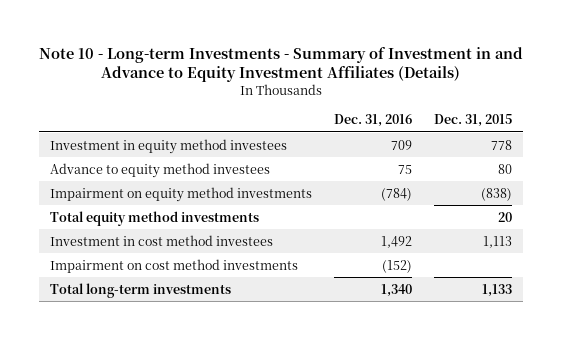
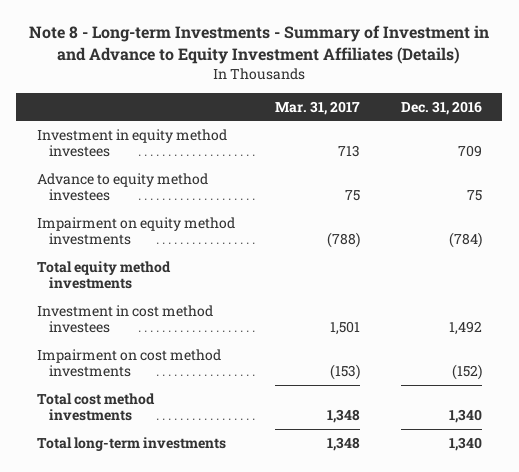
- Note 10 - Long-term Investments - Summary of Investment in and Advance to Equity Investment Affiliates (Details)
+ Note 8 - Long-term Investments - Summary of Investment in and Advance to Equity Investment Affiliates (Details)
- | Dec. 31, 2016 | Dec. 31, 2015
+ | Mar. 31, 2017 | Dec. 31, 2016
+ Total cost method investments | 1,348 | 1,340

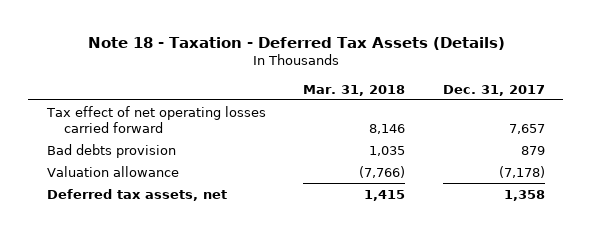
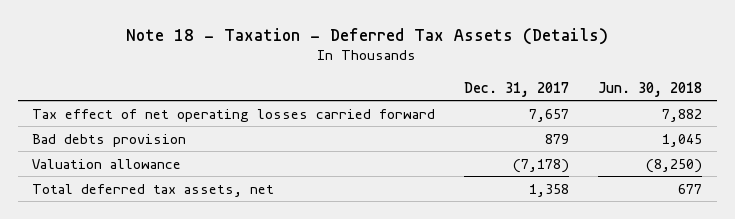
- | Mar. 31, 2018 | Dec. 31, 2017
+ | Dec. 31, 2017 | Jun. 30, 2018
- Deferred tax assets, net | 1,415 | 1,358
+ Total deferred tax assets, net | 1,358 | 677

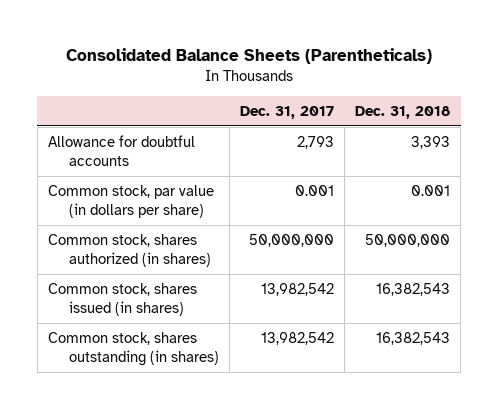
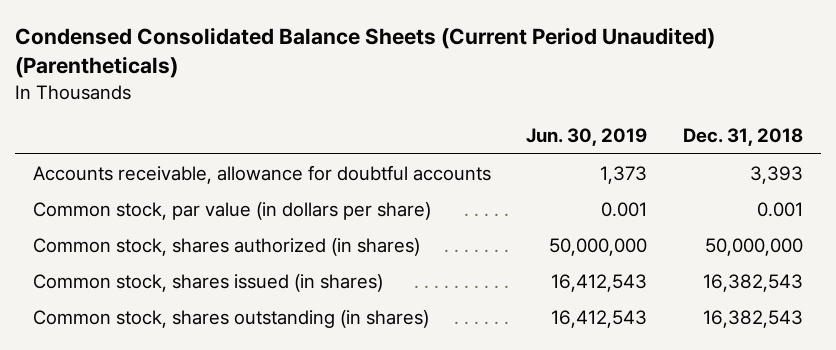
- Consolidated Balance Sheets (Parentheticals)
+ Condensed Consolidated Balance Sheets (Current Period Unaudited) (Parentheticals)
- | Dec. 31, 2017 | Dec. 31, 2018
+ | Jun. 30, 2019 | Dec. 31, 2018
- Allowance for doubtful accounts | 2,793 | 3,393
+ Accounts receivable, allowance for doubtful accounts | 1,373 | 3,393

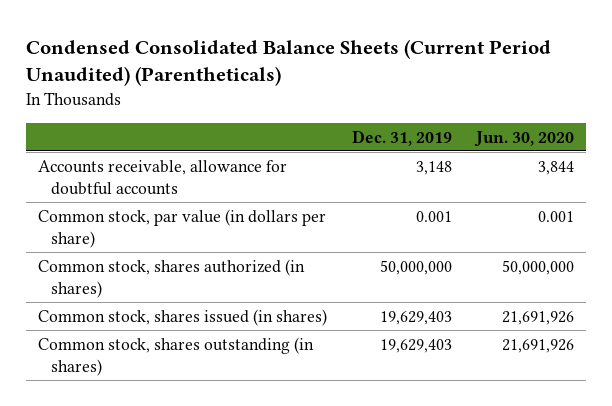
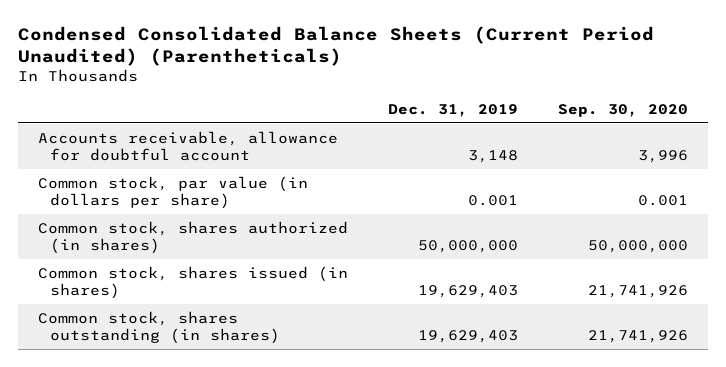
- | Dec. 31, 2019 | Jun. 30, 2020
+ | Dec. 31, 2019 | Sep. 30, 2020
- Accounts receivable, allowance for doubtful accounts | 3,148 | 3,844
+ Accounts receivable, allowance for doubtful account | 3,148 | 3,996

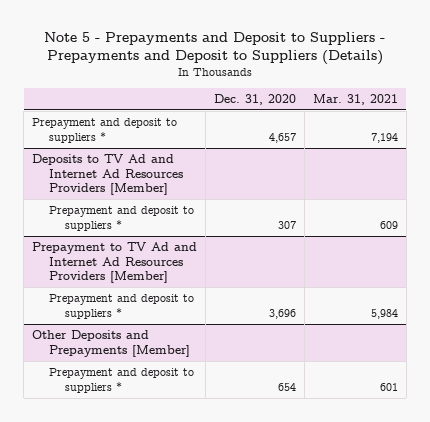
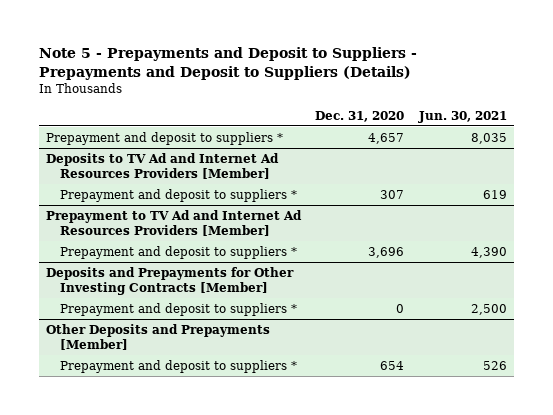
- | Dec. 31, 2020 | Mar. 31, 2021
+ | Dec. 31, 2020 | Jun. 30, 2021
+ Deposits and Prepayments for Other Investing Contracts [Member]
+ Prepayment and deposit to suppliers * | 0 | 2,500

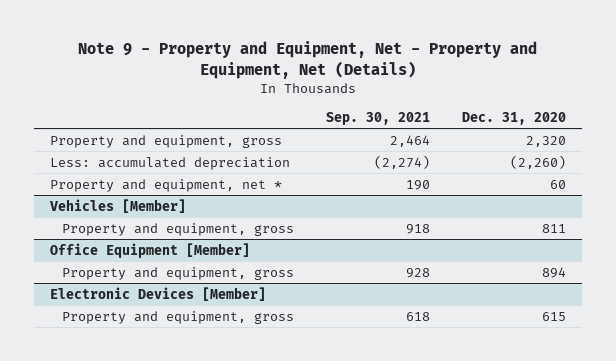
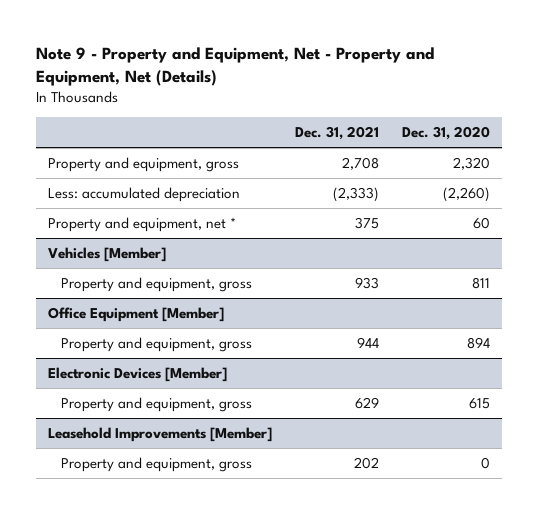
- | Sep. 30, 2021 | Dec. 31, 2020
+ | Dec. 31, 2021 | Dec. 31, 2020
+ Leasehold Improvements [Member]
+ Property and equipment, gross | 202 | 0

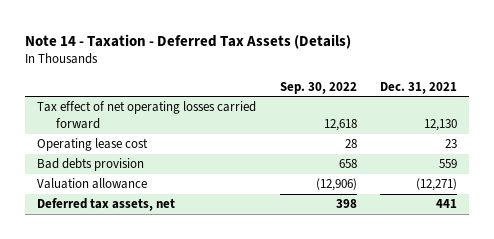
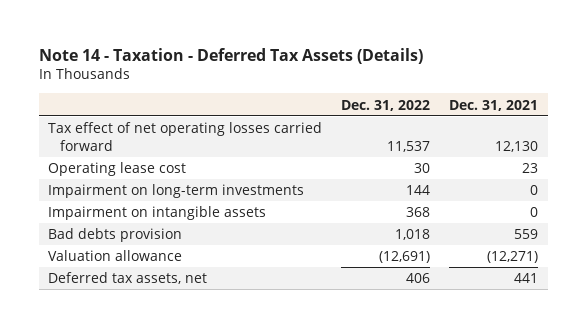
- | Sep. 30, 2022 | Dec. 31, 2021
+ | Dec. 31, 2022 | Dec. 31, 2021
+ Impairment on long-term investments | 144 | 0
+ Impairment on intangible assets | 368 | 0

